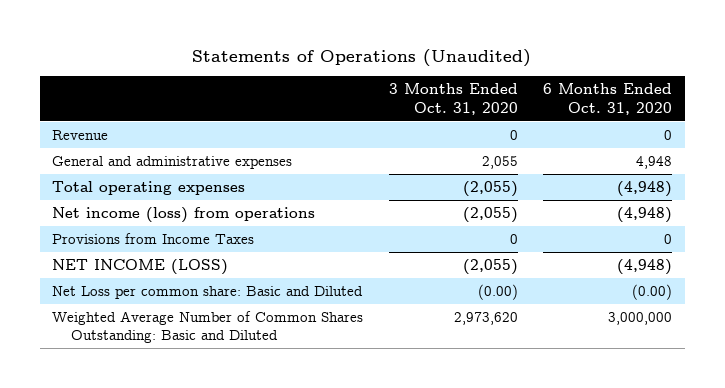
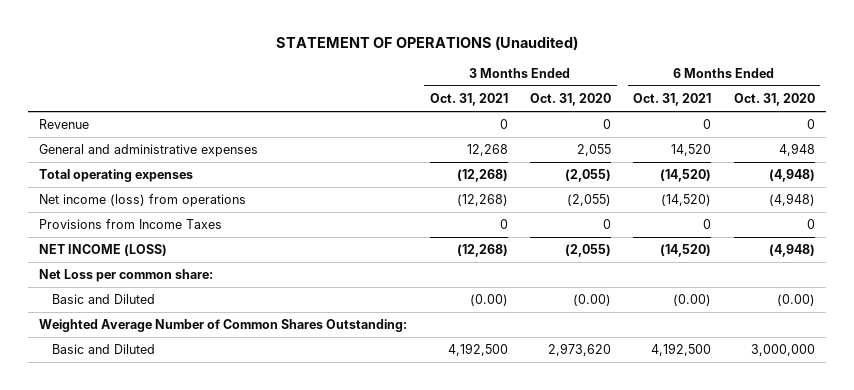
- Statements of Operations (Unaudited)
+ STATEMENT OF OPERATIONS (Unaudited)
- | 3 Months Ended Oct. 31, 2020 | 6 Months Ended Oct. 31, 2020
+ | 3 Months Ended Oct. 31, 2021 | 3 Months Ended Oct. 31, 2020 | 6 Months Ended Oct. 31, 2021 | 6 Months Ended Oct. 31, 2020
- Net Loss per common share: Basic and Diluted | (0.00) | (0.00)
- Weighted Average Number of Common Shares Outstanding: Basic and Diluted | 2,973,620 | 3,000,000
+ Net Loss per common share:
+ Basic and Diluted | (0.00) | (0.00) | (0.00) | (0.00)
+ Weighted Average Number of Common Shares Outstanding:
+ Basic and Diluted | 4,192,500 | 2,973,620 | 4,192,500 | 3,000,000

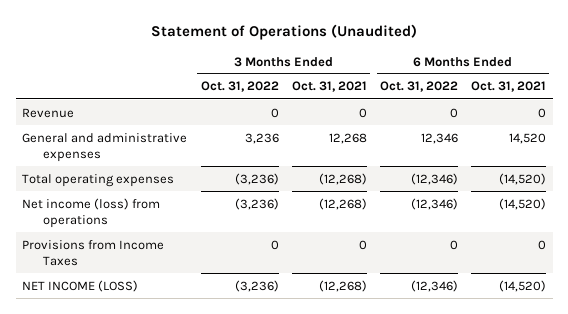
- STATEMENT OF OPERATIONS (Unaudited)
+ Statement of Operations (Unaudited)
- | 3 Months Ended Oct. 31, 2021 | 3 Months Ended Oct. 31, 2020 | 6 Months Ended Oct. 31, 2021 | 6 Months Ended Oct. 31, 2020
+ | 3 Months Ended Oct. 31, 2022 | 3 Months Ended Oct. 31, 2021 | 6 Months Ended Oct. 31, 2022 | 6 Months Ended Oct. 31, 2021
- Net Loss per common share:
- Basic and Diluted | (0.00) | (0.00) | (0.00) | (0.00)
- Weighted Average Number of Common Shares Outstanding:
- Basic and Diluted | 4,192,500 | 2,973,620 | 4,192,500 | 3,000,000

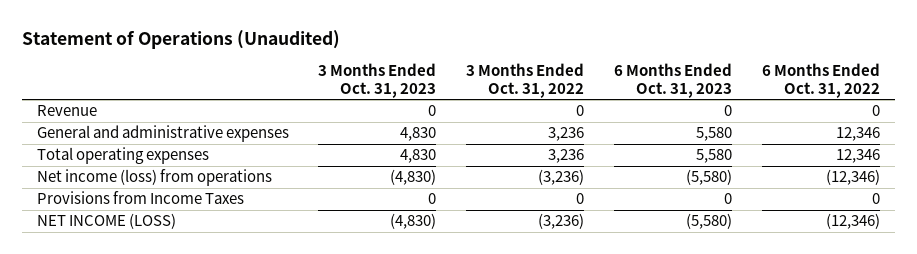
- | 3 Months Ended Oct. 31, 2022 | 3 Months Ended Oct. 31, 2021 | 6 Months Ended Oct. 31, 2022 | 6 Months Ended Oct. 31, 2021
+ | 3 Months Ended Oct. 31, 2023 | 3 Months Ended Oct. 31, 2022 | 6 Months Ended Oct. 31, 2023 | 6 Months Ended Oct. 31, 2022
- Total operating expenses | (3,236) | (12,268) | (12,346) | (14,520)
+ Total operating expenses | 4,830 | 3,236 | 5,580 | 12,346

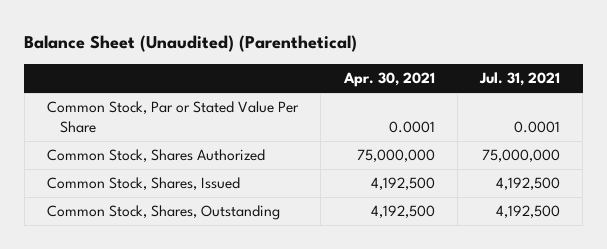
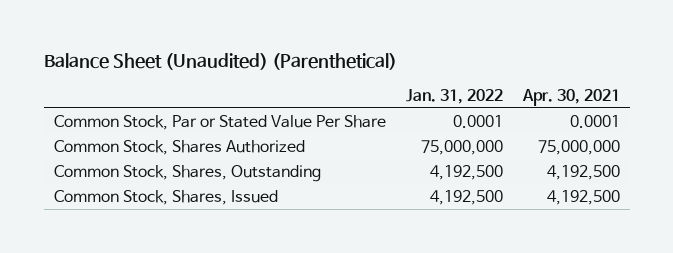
- | Apr. 30, 2021 | Jul. 31, 2021
+ | Jan. 31, 2022 | Apr. 30, 2021
moved down: Common Stock, Shares, Issued | 4,192,500 | 4,192,500

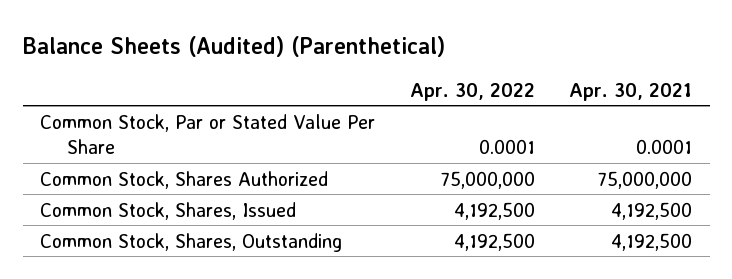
- Balance Sheet (Unaudited) (Parenthetical)
+ Balance Sheets (Audited) (Parenthetical)
- | Jan. 31, 2022 | Apr. 30, 2021
+ | Apr. 30, 2022 | Apr. 30, 2021
moved down: Common Stock, Shares, Outstanding | 4,192,500 | 4,192,500

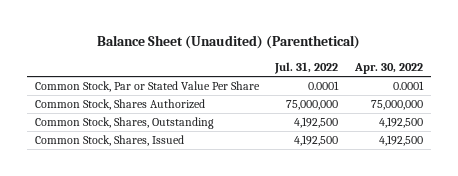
- Balance Sheets (Audited) (Parenthetical)
+ Balance Sheet (Unaudited) (Parenthetical)
- | Apr. 30, 2022 | Apr. 30, 2021
+ | Jul. 31, 2022 | Apr. 30, 2022
moved down: Common Stock, Shares, Issued | 4,192,500 | 4,192,500

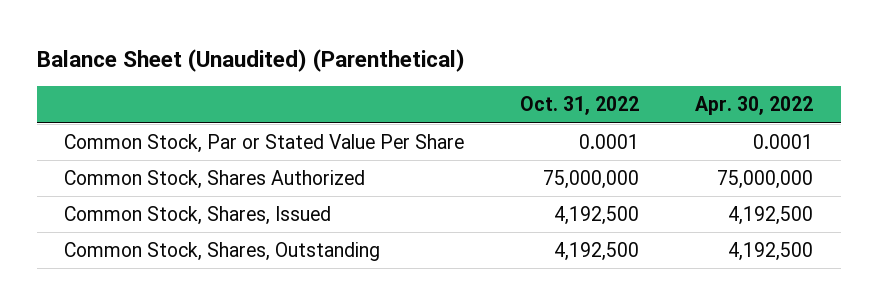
- | Jul. 31, 2022 | Apr. 30, 2022
+ | Oct. 31, 2022 | Apr. 30, 2022
moved down: Common Stock, Shares, Outstanding | 4,192,500 | 4,192,500

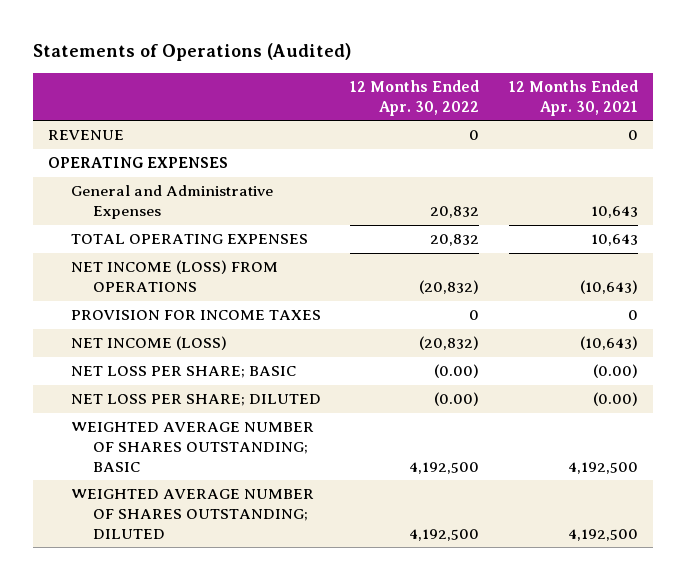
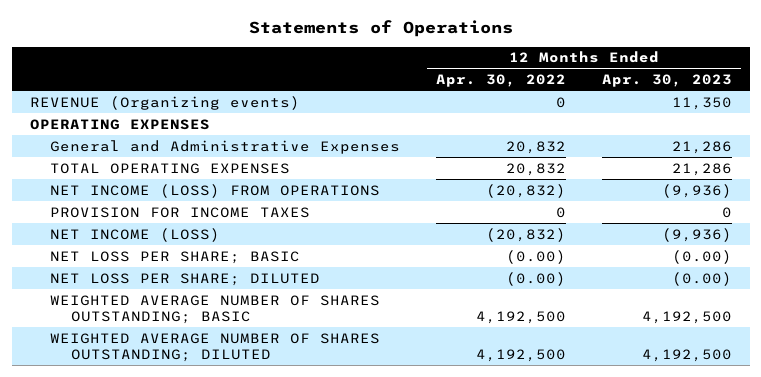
- Statements of Operations (Audited)
+ Statements of Operations
- | 12 Months Ended Apr. 30, 2022 | 12 Months Ended Apr. 30, 2021
+ | 12 Months Ended Apr. 30, 2022 | 12 Months Ended Apr. 30, 2023
- REVENUE | 0 | 0
+ REVENUE (Organizing events) | 0 | 11,350

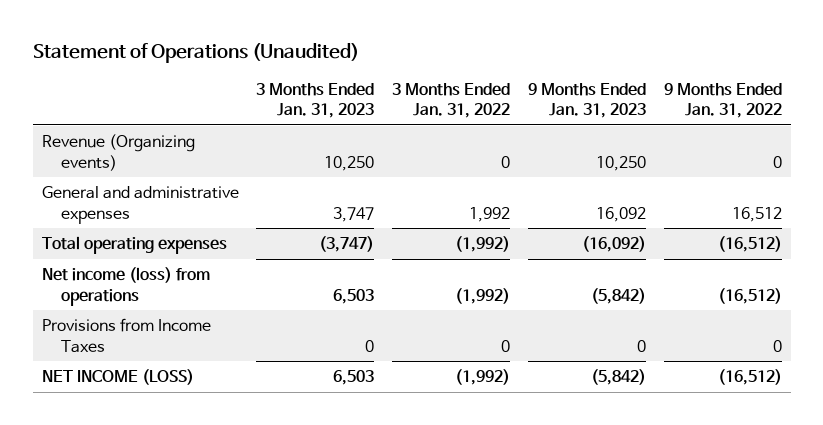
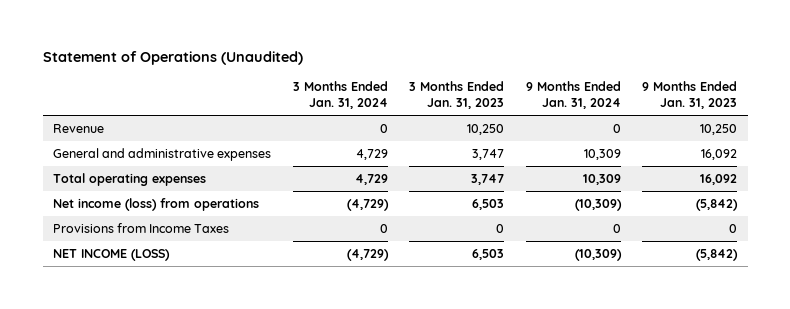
- | 3 Months Ended Jan. 31, 2023 | 3 Months Ended Jan. 31, 2022 | 9 Months Ended Jan. 31, 2023 | 9 Months Ended Jan. 31, 2022
+ | 3 Months Ended Jan. 31, 2024 | 3 Months Ended Jan. 31, 2023 | 9 Months Ended Jan. 31, 2024 | 9 Months Ended Jan. 31, 2023
- Revenue (Organizing events) | 10,250 | 0 | 10,250 | 0
+ Revenue | 0 | 10,250 | 0 | 10,250
- Total operating expenses | (3,747) | (1,992) | (16,092) | (16,512)
+ Total operating expenses | 4,729 | 3,747 | 10,309 | 16,092

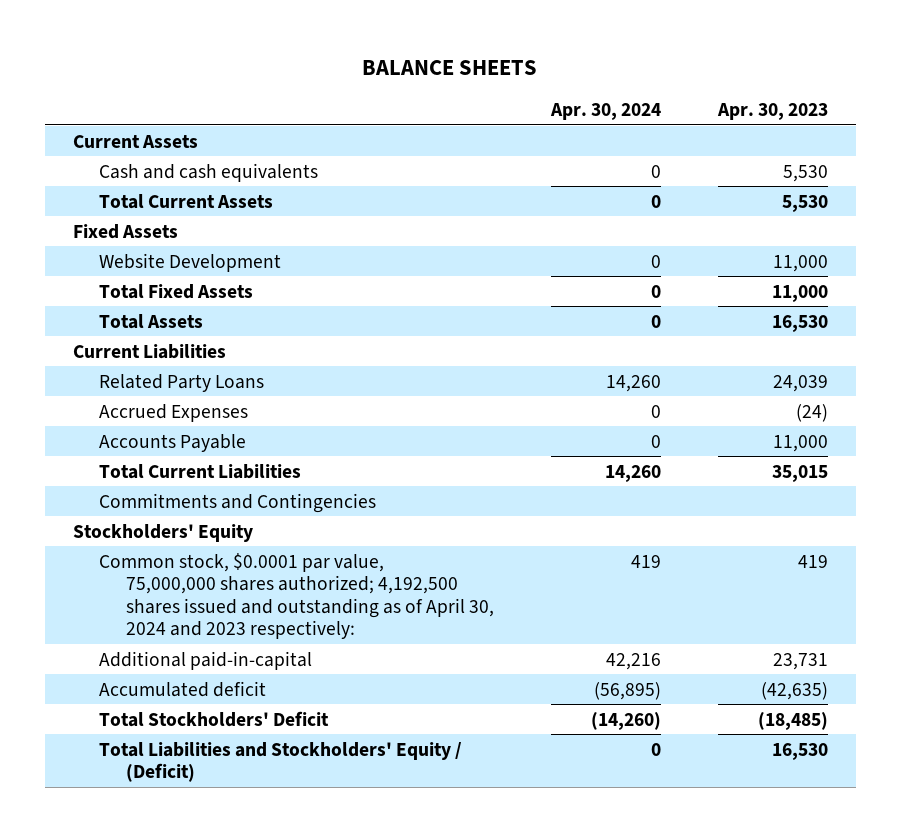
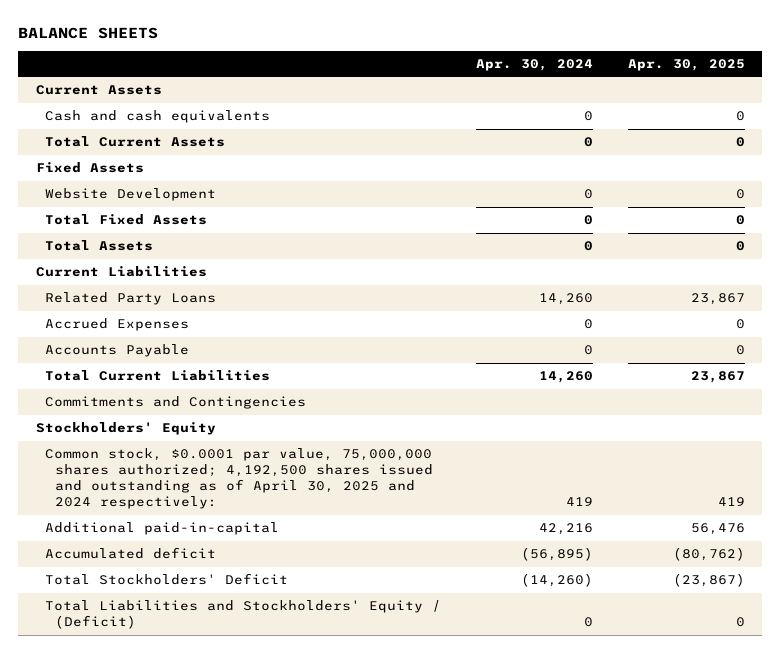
- | Apr. 30, 2024 | Apr. 30, 2023
+ | Apr. 30, 2024 | Apr. 30, 2025
- Common stock, $0.0001 par value, 75,000,000 shares authorized; 4,192,500 shares issued and outstanding as of April 30, 2024 and 2023 respectively: | 419 | 419
+ Common stock, $0.0001 par value, 75,000,000 shares authorized; 4,192,500 shares issued and outstanding as of April 30, 2025 and 2024 respectively: | 419 | 419

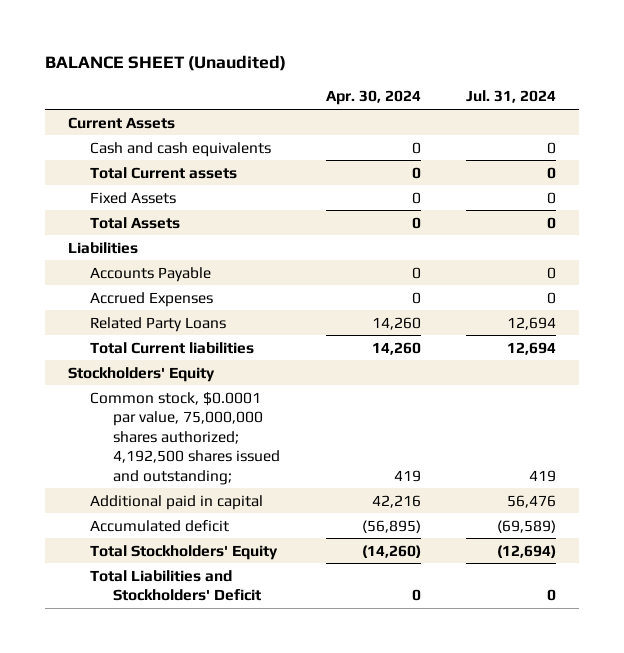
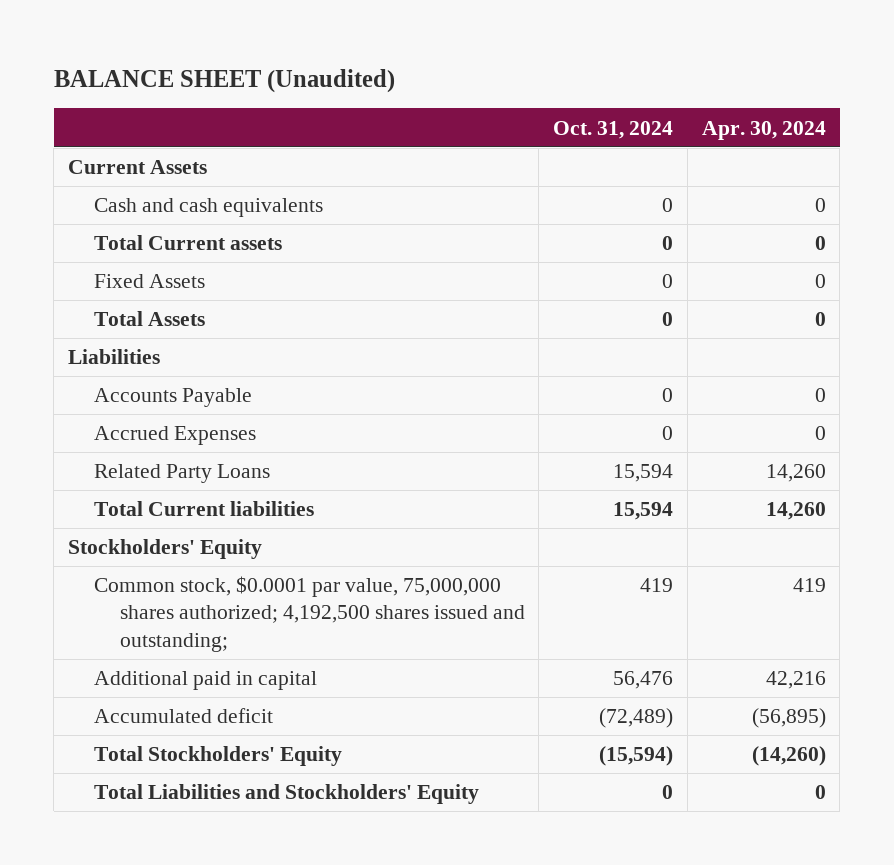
- | Apr. 30, 2024 | Jul. 31, 2024
+ | Oct. 31, 2024 | Apr. 30, 2024
- Total Liabilities and Stockholders' Deficit | 0 | 0
+ Total Liabilities and Stockholders' Equity | 0 | 0

